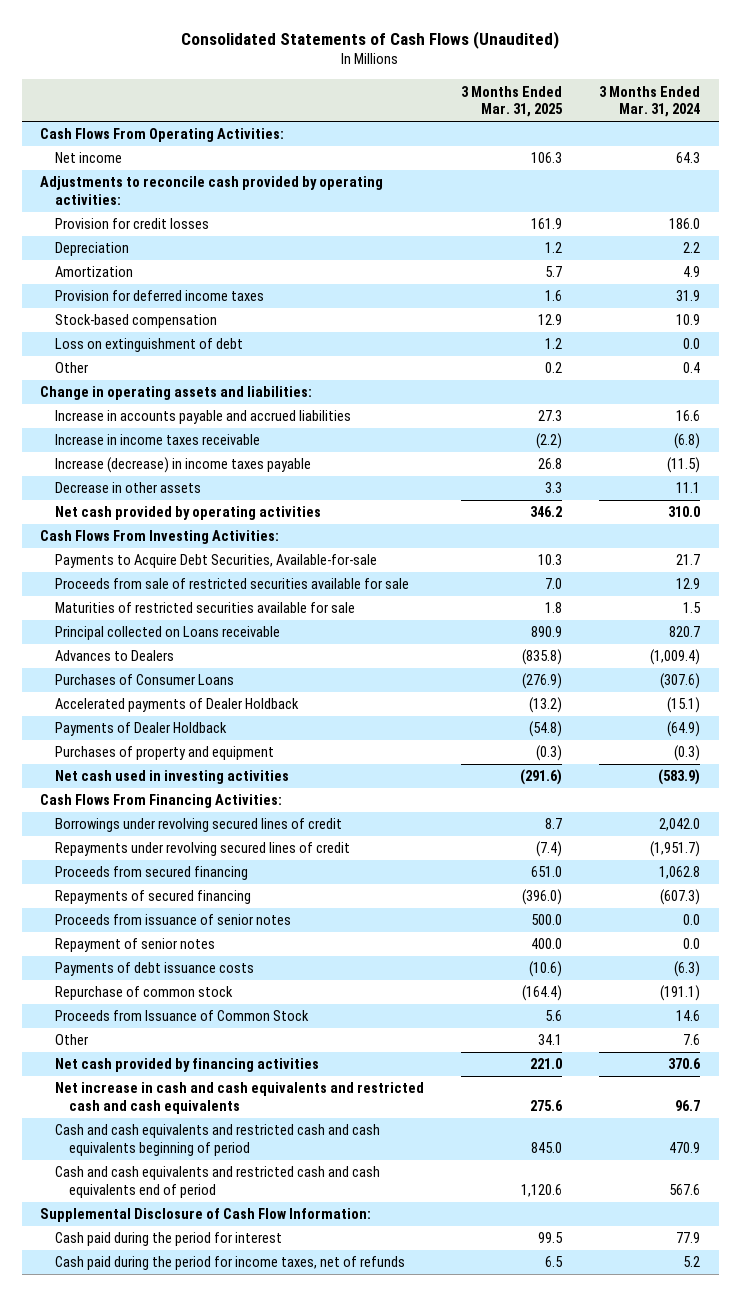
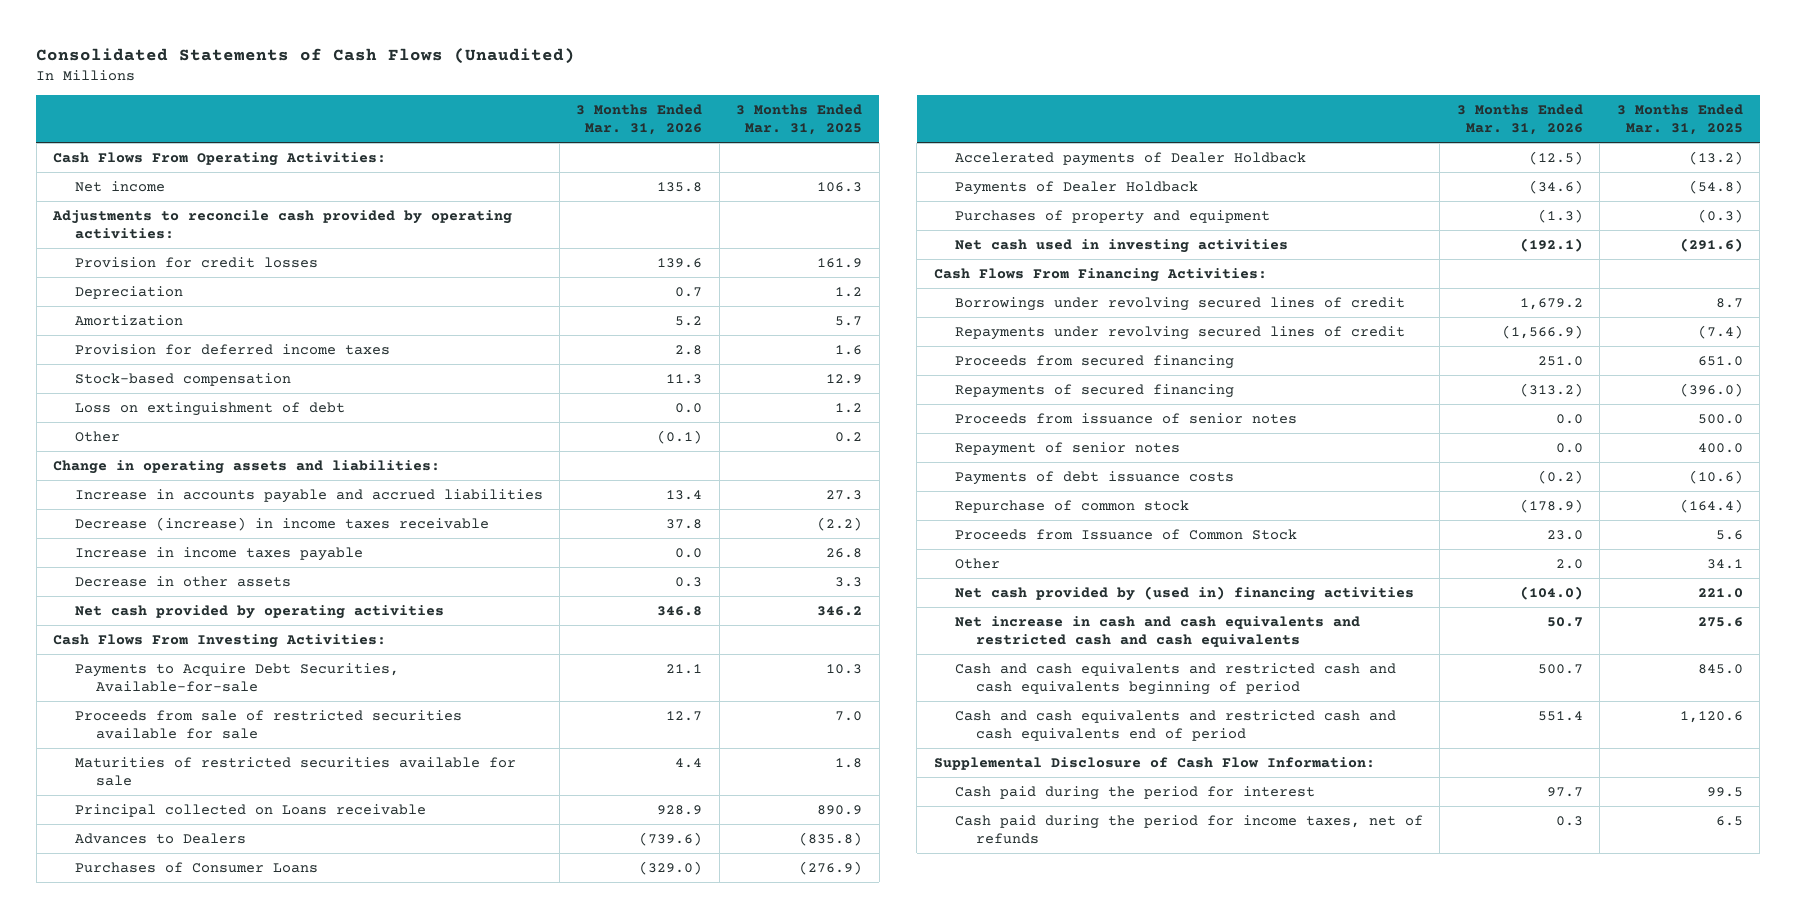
- | 3 Months Ended Mar. 31, 2025 | 3 Months Ended Mar. 31, 2024
+ | 3 Months Ended Mar. 31, 2026 | 3 Months Ended Mar. 31, 2025
- Increase in income taxes receivable | (2.2) | (6.8)
- Increase (decrease) in income taxes payable | 26.8 | (11.5)
+ Decrease (increase) in income taxes receivable | 37.8 | (2.2)
+ Increase in income taxes payable | 0.0 | 26.8
- Net cash provided by financing activities | 221.0 | 370.6
+ Net cash provided by (used in) financing activities | (104.0) | 221.0

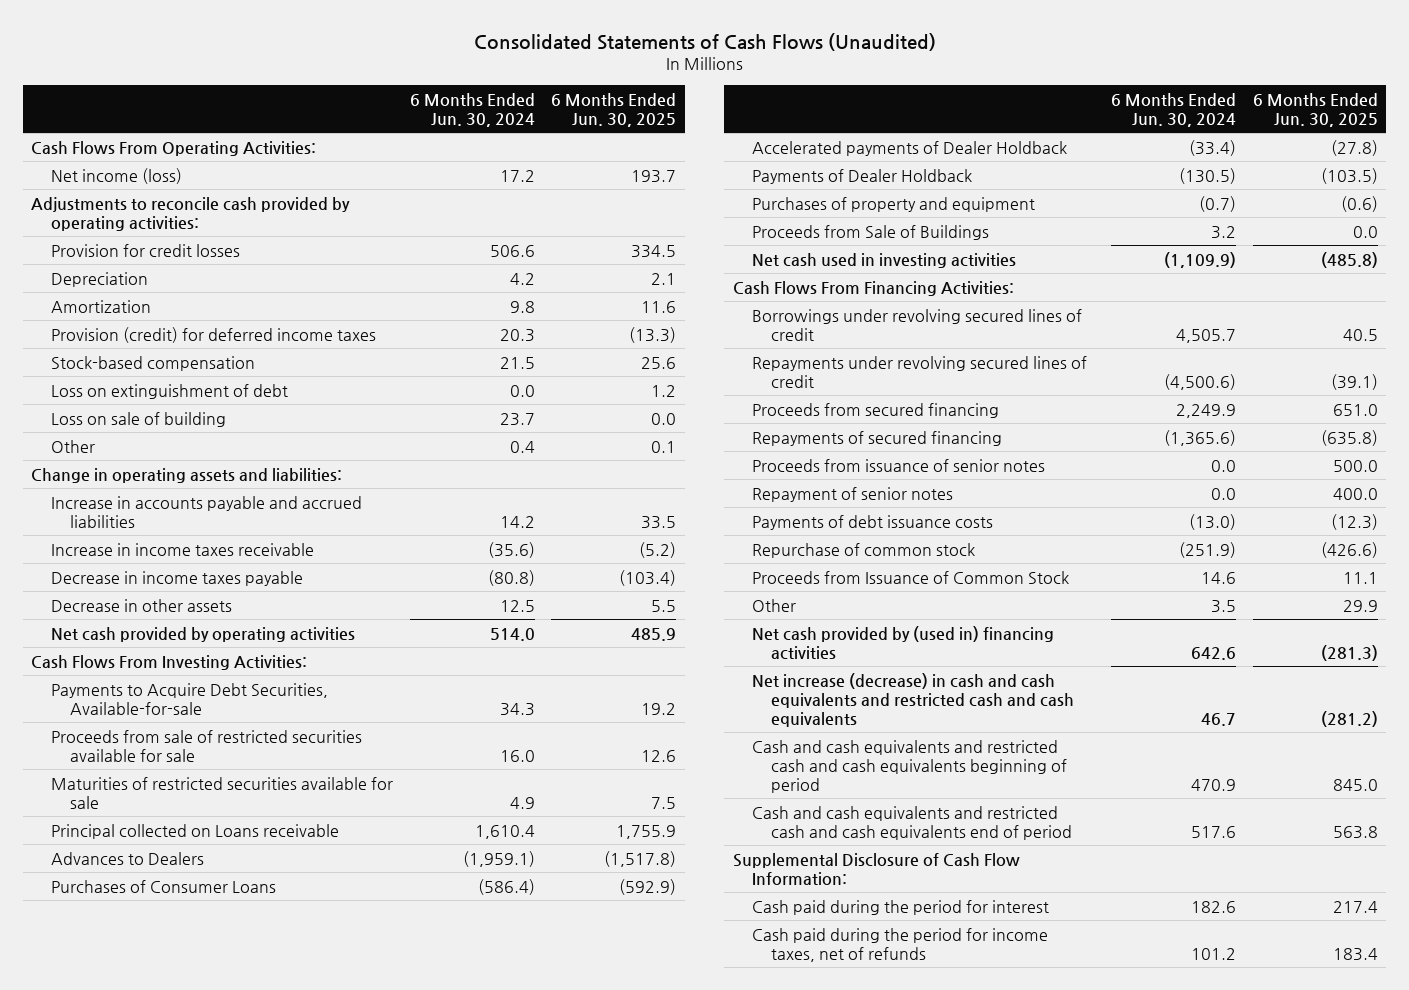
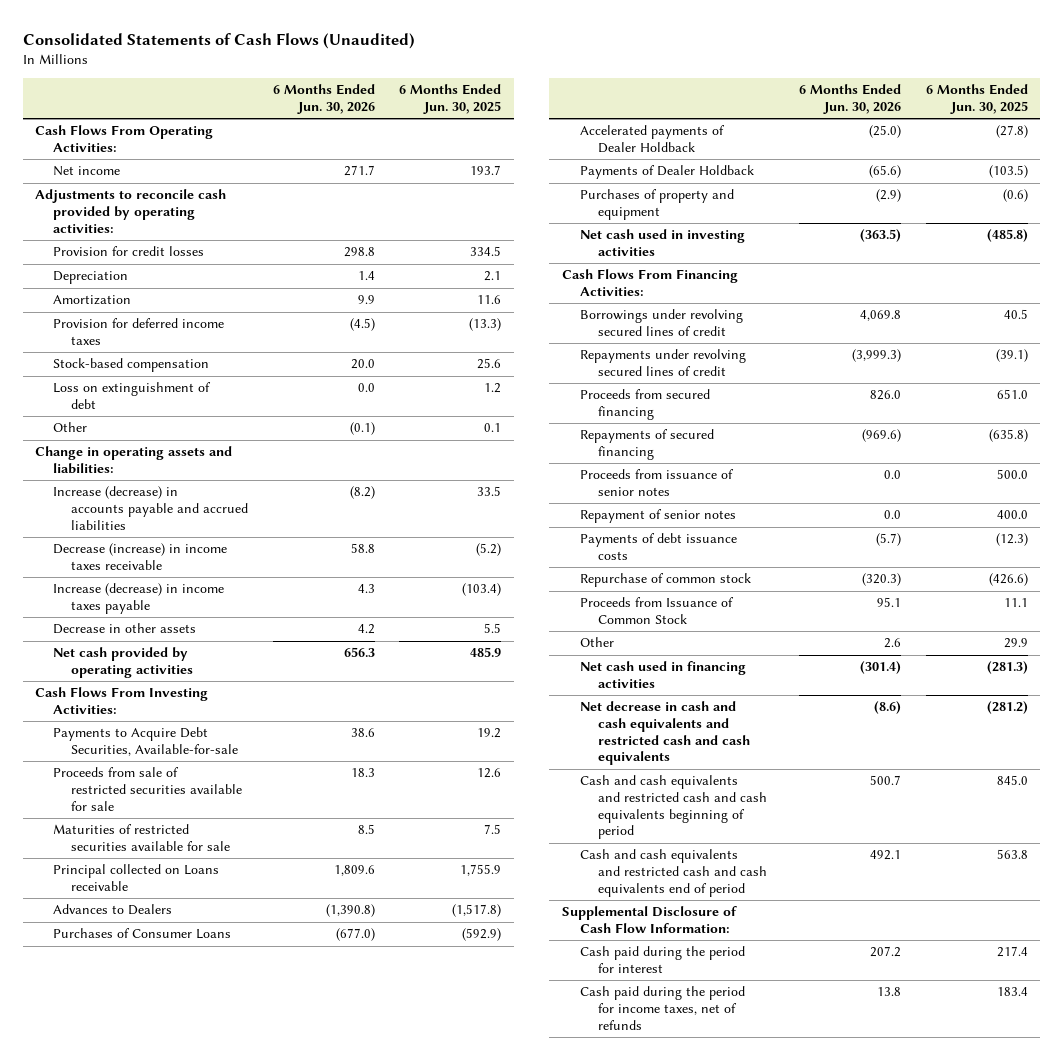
- | 6 Months Ended Jun. 30, 2024 | 6 Months Ended Jun. 30, 2025
+ | 6 Months Ended Jun. 30, 2026 | 6 Months Ended Jun. 30, 2025
- Net income (loss) | 17.2 | 193.7
+ Net income | 271.7 | 193.7
- Provision (credit) for deferred income taxes | 20.3 | (13.3)
+ Provision for deferred income taxes | (4.5) | (13.3)
- Loss on sale of building | 23.7 | 0.0
- Increase in accounts payable and accrued liabilities | 14.2 | 33.5
- Increase in income taxes receivable | (35.6) | (5.2)
- Decrease in income taxes payable | (80.8) | (103.4)
+ Increase (decrease) in accounts payable and accrued liabilities | (8.2) | 33.5
+ Decrease (increase) in income taxes receivable | 58.8 | (5.2)
+ Increase (decrease) in income taxes payable | 4.3 | (103.4)
- Proceeds from Sale of Buildings | 3.2 | 0.0
- Net cash provided by (used in) financing activities | 642.6 | (281.3)
- Net increase (decrease) in cash and cash equivalents and restricted cash and cash equivalents | 46.7 | (281.2)
+ Net cash used in financing activities | (301.4) | (281.3)
+ Net decrease in cash and cash equivalents and restricted cash and cash equivalents | (8.6) | (281.2)

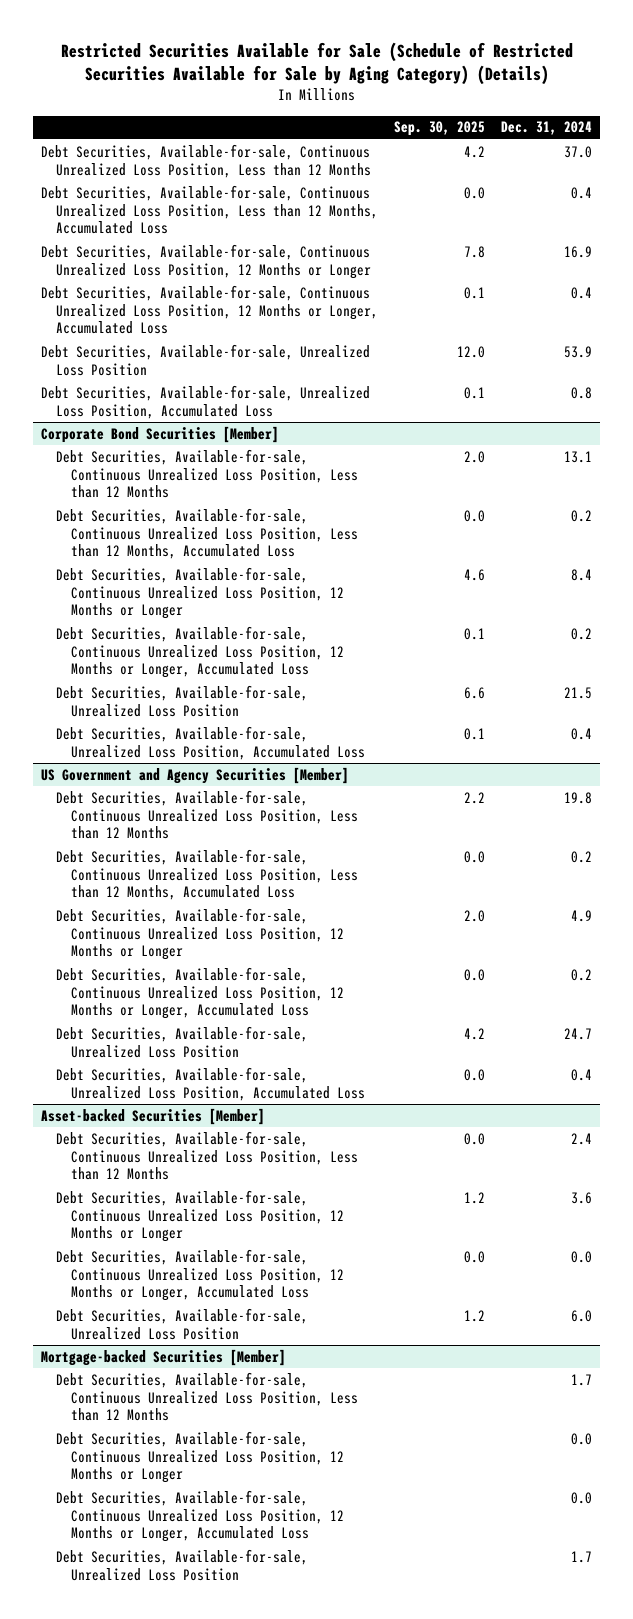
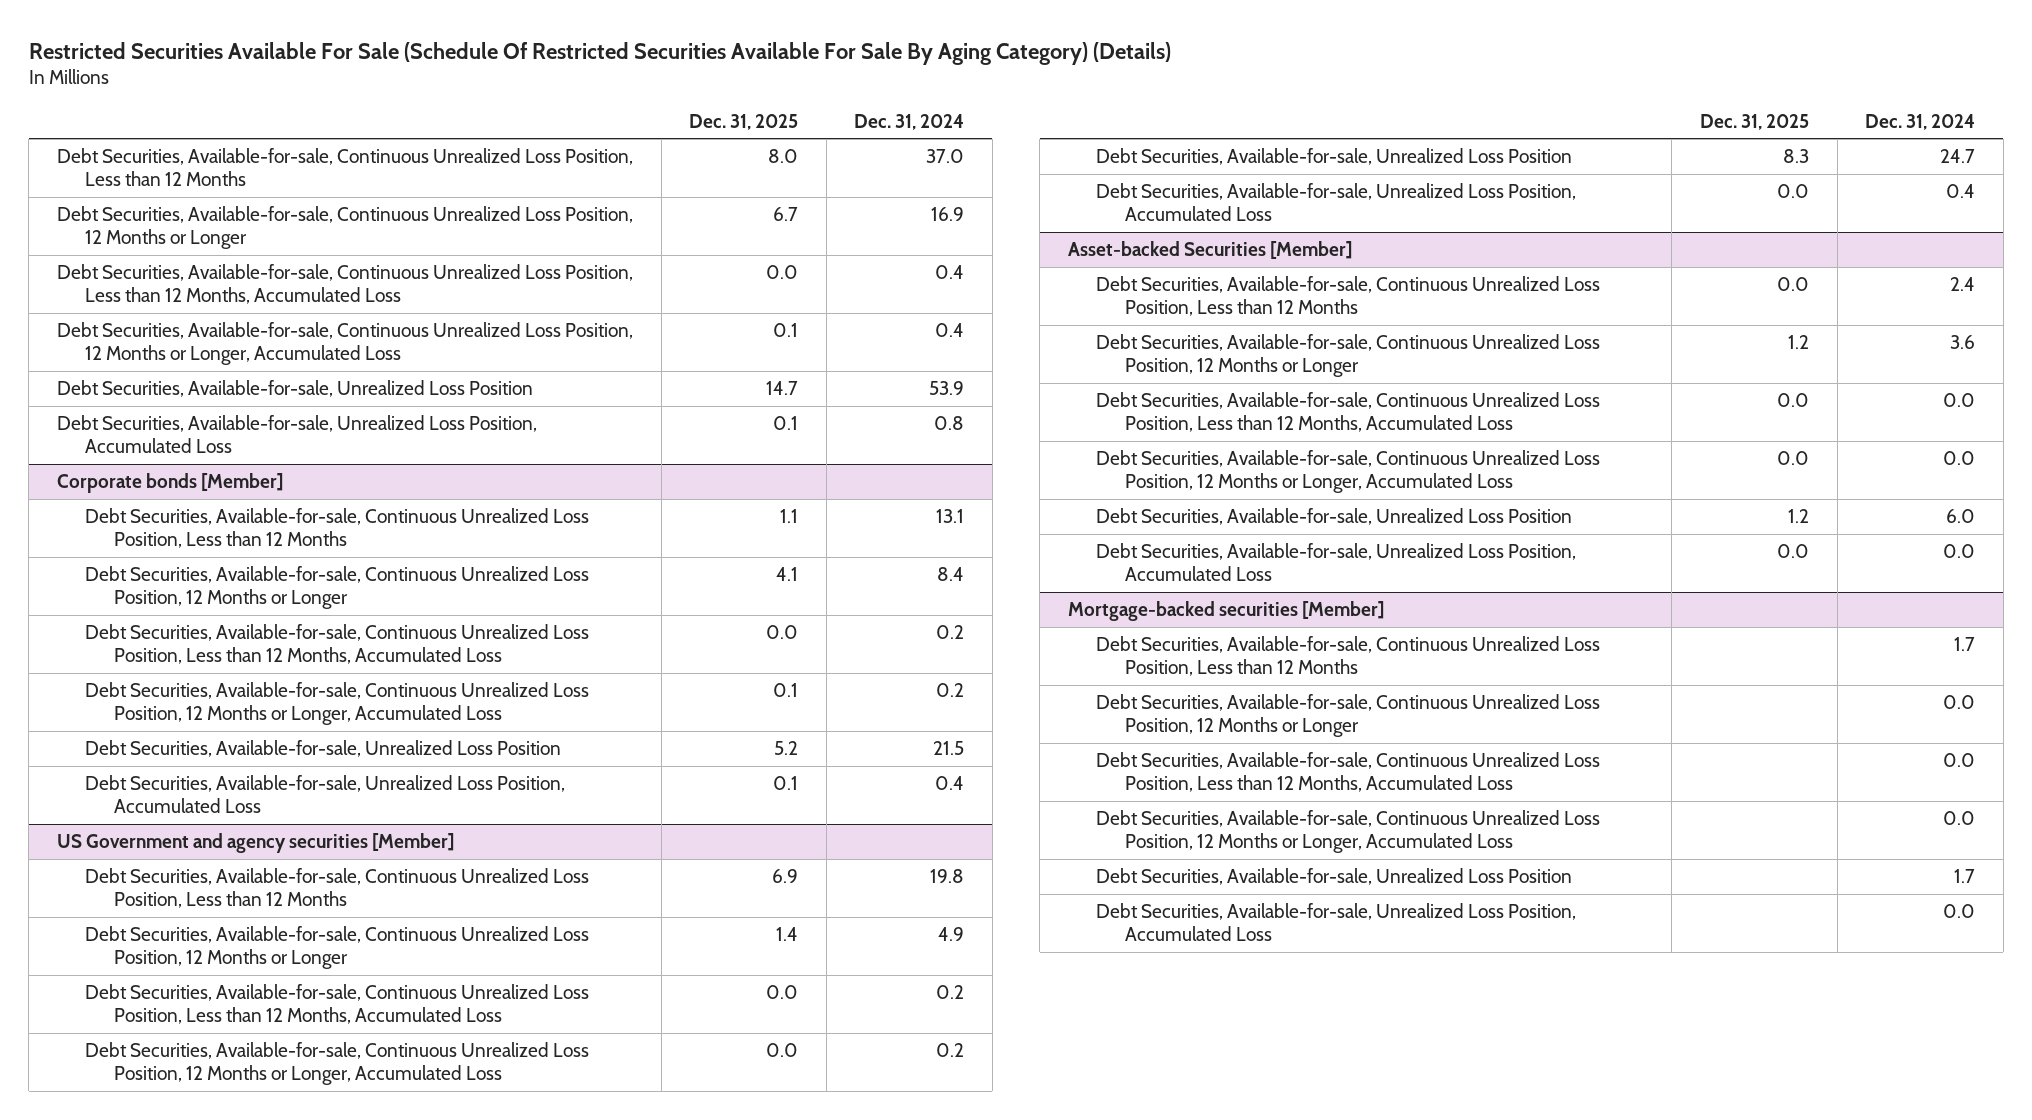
- Restricted Securities Available for Sale (Schedule of Restricted Securities Available for Sale by Aging Category) (Details)
+ Restricted Securities Available For Sale (Schedule Of Restricted Securities Available For Sale By Aging Category) (Details)
- | Sep. 30, 2025 | Dec. 31, 2024
+ | Dec. 31, 2025 | Dec. 31, 2024
moved down: Debt Securities, Available-for-sale, Continuous Unrealized Loss Position, Less than 12 Months, Accumulated Loss | 0.0 | 0.4
- Corporate Bond Securities [Member]
+ Corporate bonds [Member]
- Debt Securities, Available-for-sale, Continuous Unrealized Loss Position, Less than 12 Months, Accumulated Loss | 0.0 | 0.2
+ Debt Securities, Available-for-sale, Continuous Unrealized Loss Position, Less than 12 Months, Accumulated Loss | 0.0 | 0.2
- US Government and Agency Securities [Member]
+ US Government and agency securities [Member]
- Debt Securities, Available-for-sale, Continuous Unrealized Loss Position, Less than 12 Months, Accumulated Loss | 0.0 | 0.2
+ Debt Securities, Available-for-sale, Continuous Unrealized Loss Position, Less than 12 Months, Accumulated Loss | 0.0 | 0.2
@ Asset-backed Securities [Member]
+ Debt Securities, Available-for-sale, Continuous Unrealized Loss Position, Less than 12 Months, Accumulated Loss | 0.0 | 0.0
- Mortgage-backed Securities [Member]
@ Asset-backed Securities [Member]
+ Debt Securities, Available-for-sale, Unrealized Loss Position, Accumulated Loss | 0.0 | 0.0
+ Mortgage-backed securities [Member]
+ Debt Securities, Available-for-sale, Continuous Unrealized Loss Position, Less than 12 Months, Accumulated Loss | | 0.0
+ Debt Securities, Available-for-sale, Unrealized Loss Position, Accumulated Loss | | 0.0

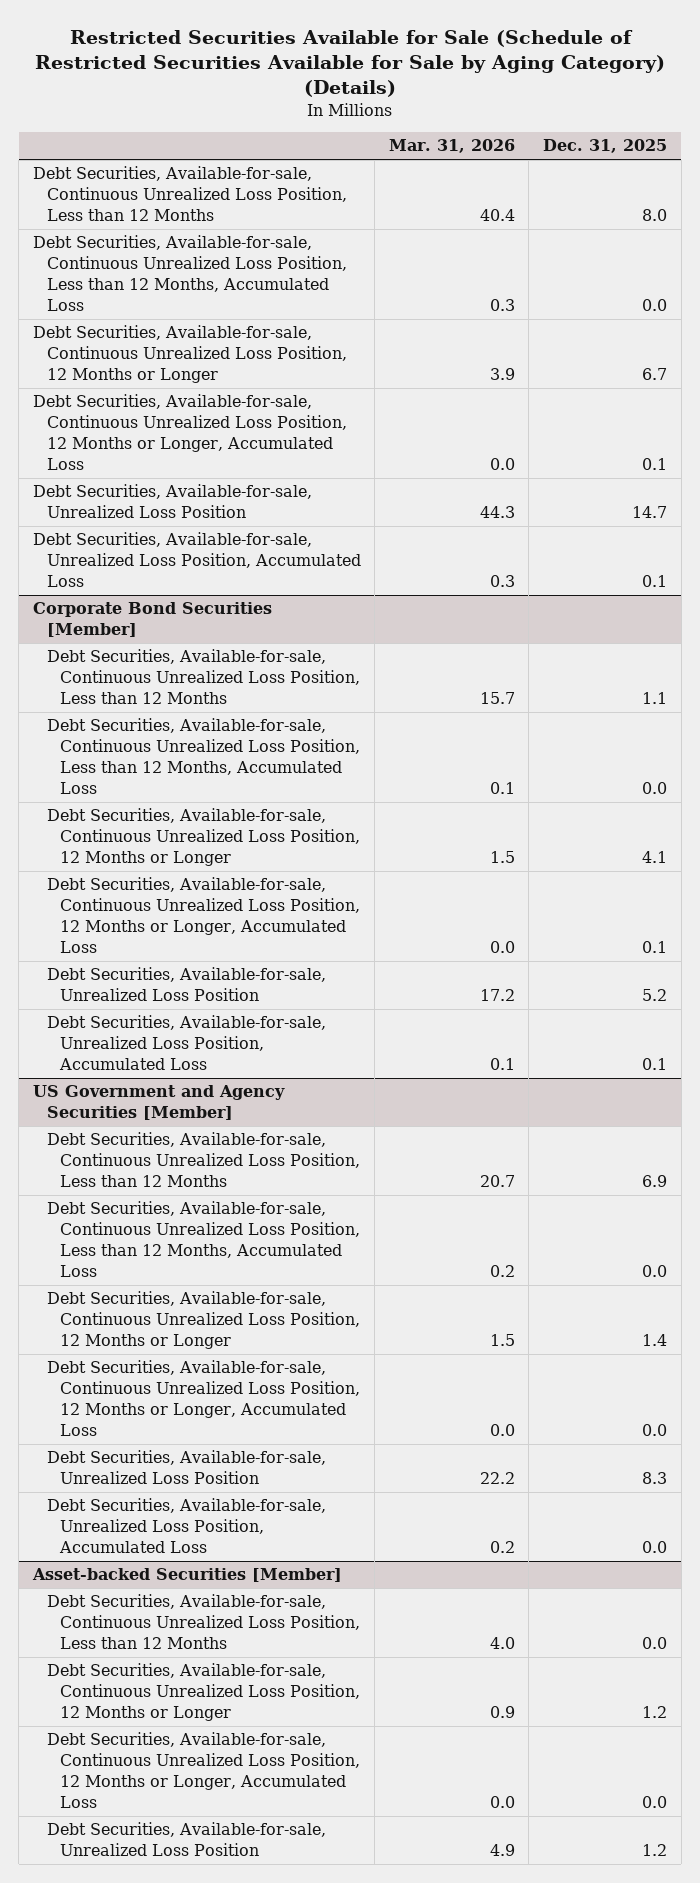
- Restricted Securities Available For Sale (Schedule Of Restricted Securities Available For Sale By Aging Category) (Details)
+ Restricted Securities Available for Sale (Schedule of Restricted Securities Available for Sale by Aging Category) (Details)
- | Dec. 31, 2025 | Dec. 31, 2024
+ | Mar. 31, 2026 | Dec. 31, 2025
moved down: Debt Securities, Available-for-sale, Continuous Unrealized Loss Position, 12 Months or Longer | 3.9 | 6.7
- Corporate bonds [Member]
+ Corporate Bond Securities [Member]
- Debt Securities, Available-for-sale, Continuous Unrealized Loss Position, 12 Months or Longer | 4.1 | 8.4
+ Debt Securities, Available-for-sale, Continuous Unrealized Loss Position, 12 Months or Longer | 1.5 | 4.1
- US Government and agency securities [Member]
+ US Government and Agency Securities [Member]
- Debt Securities, Available-for-sale, Continuous Unrealized Loss Position, 12 Months or Longer | 1.4 | 4.9
+ Debt Securities, Available-for-sale, Continuous Unrealized Loss Position, 12 Months or Longer | 1.5 | 1.4
@ Asset-backed Securities [Member]
- Debt Securities, Available-for-sale, Continuous Unrealized Loss Position, Less than 12 Months, Accumulated Loss | 0.0 | 0.0
- Debt Securities, Available-for-sale, Unrealized Loss Position, Accumulated Loss | 0.0 | 0.0
- Mortgage-backed securities [Member]
- Debt Securities, Available-for-sale, Continuous Unrealized Loss Position, Less than 12 Months | | 1.7
- Debt Securities, Available-for-sale, Continuous Unrealized Loss Position, 12 Months or Longer | | 0.0
- Debt Securities, Available-for-sale, Continuous Unrealized Loss Position, Less than 12 Months, Accumulated Loss | | 0.0
- Debt Securities, Available-for-sale, Continuous Unrealized Loss Position, 12 Months or Longer, Accumulated Loss | | 0.0
- Debt Securities, Available-for-sale, Unrealized Loss Position | | 1.7
- Debt Securities, Available-for-sale, Unrealized Loss Position, Accumulated Loss | | 0.0

